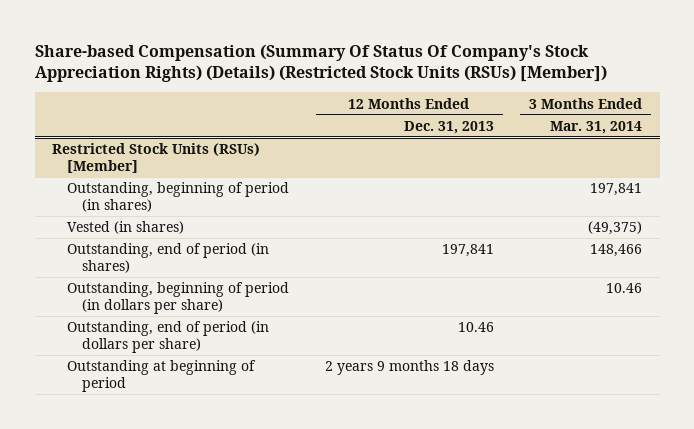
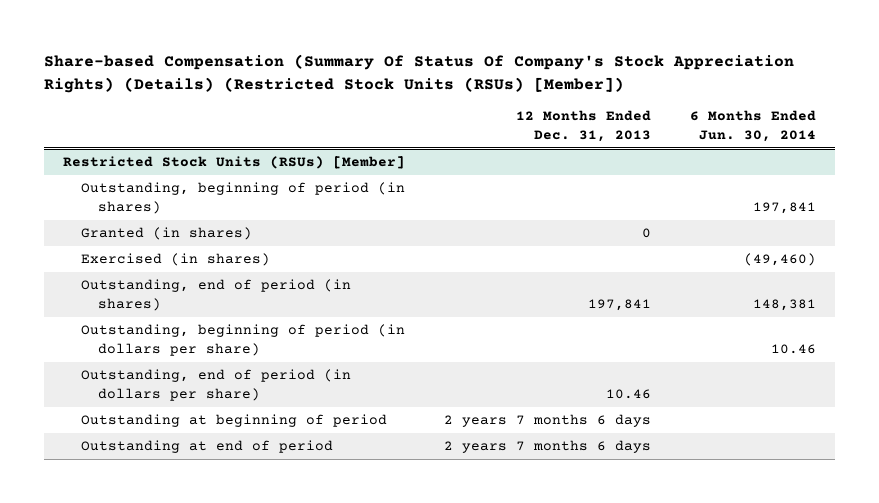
- | 12 Months Ended Dec. 31, 2013 | 3 Months Ended Mar. 31, 2014
+ | 12 Months Ended Dec. 31, 2013 | 6 Months Ended Jun. 30, 2014
@ Restricted Stock Units (RSUs) [Member]
- Vested (in shares) | | (49,375)
+ Granted (in shares) | 0 |
+ Exercised (in shares) | | (49,460)
- Outstanding at beginning of period | 2 years 9 months 18 days |
+ Outstanding at beginning of period | 2 years 7 months 6 days |
+ Outstanding at end of period | 2 years 7 months 6 days |

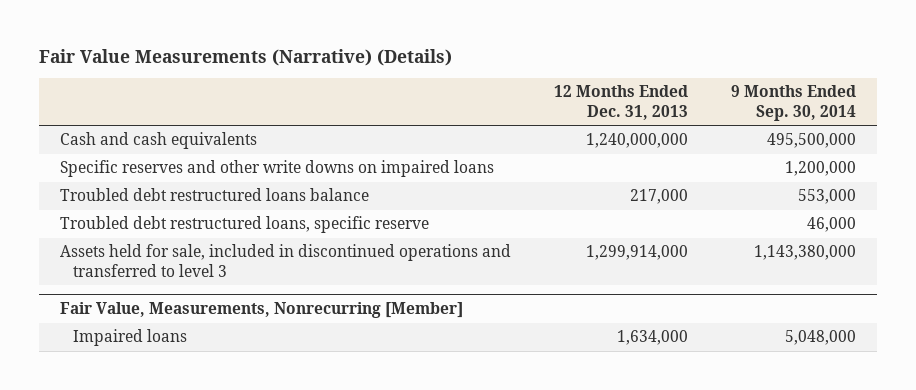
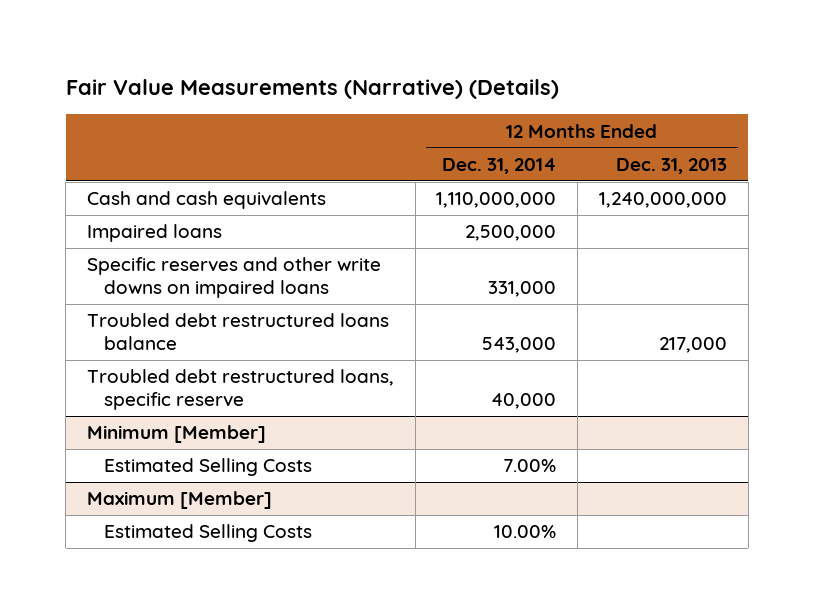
- | 12 Months Ended Dec. 31, 2013 | 9 Months Ended Sep. 30, 2014
+ | 12 Months Ended Dec. 31, 2014 | 12 Months Ended Dec. 31, 2013
+ Impaired loans | 2,500,000 |
- Assets held for sale, included in discontinued operations and transferred to level 3 | 1,299,914,000 | 1,143,380,000
- Fair Value, Measurements, Nonrecurring [Member]
- Impaired loans | 1,634,000 | 5,048,000
+ Minimum [Member]
+ Estimated Selling Costs | 7.00% |
+ Maximum [Member]
+ Estimated Selling Costs | 10.00% |

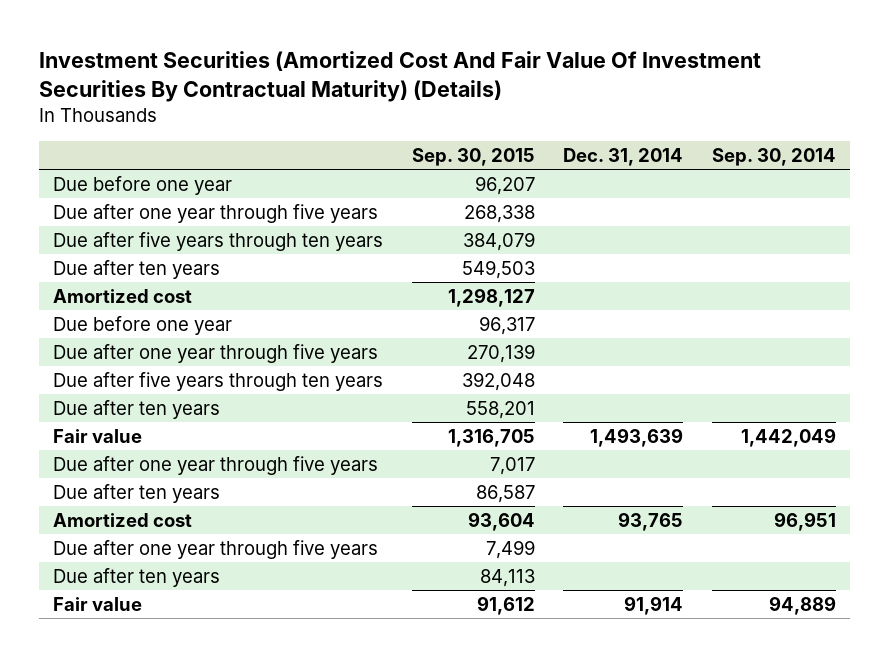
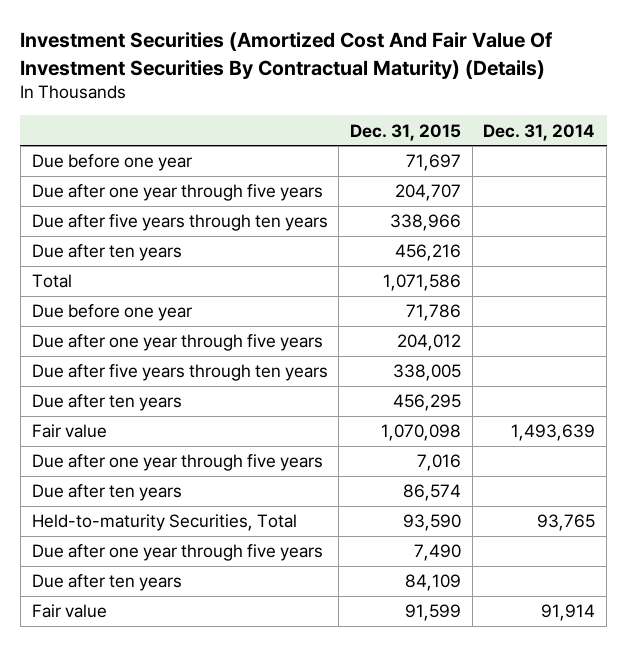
- | Sep. 30, 2015 | Dec. 31, 2014 | Sep. 30, 2014
+ | Dec. 31, 2015 | Dec. 31, 2014
- Amortized cost | 1,298,127 | |
+ Total | 1,071,586 |
- Amortized cost | 93,604 | 93,765 | 96,951
+ Held-to-maturity Securities, Total | 93,590 | 93,765

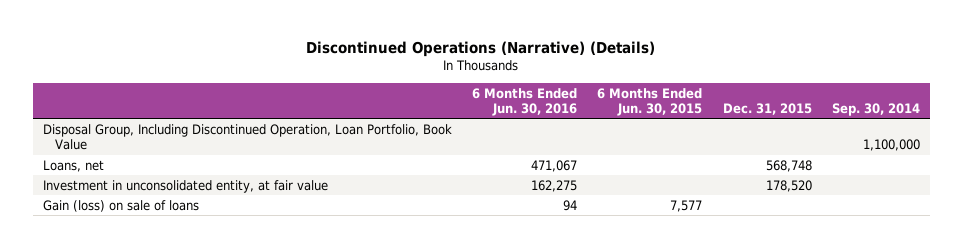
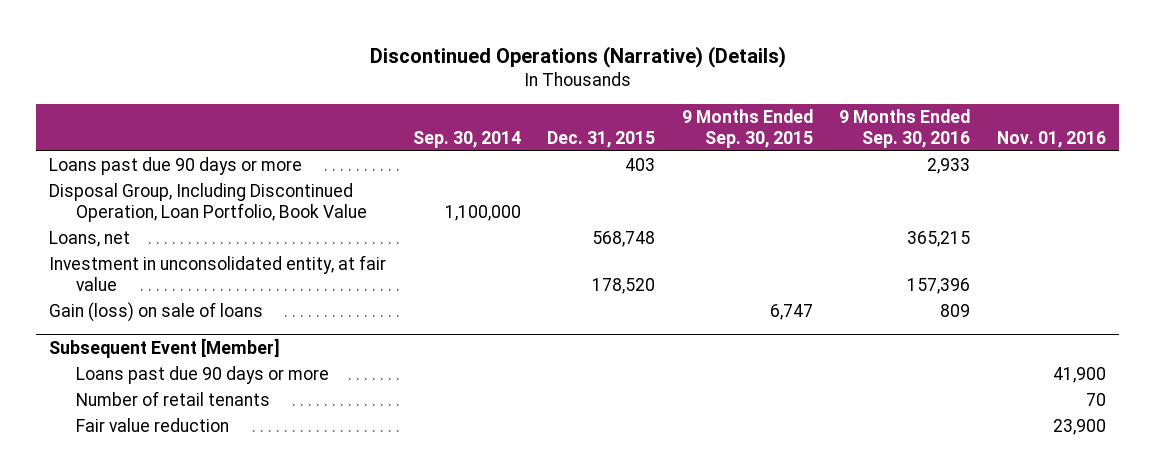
- | 6 Months Ended Jun. 30, 2016 | 6 Months Ended Jun. 30, 2015 | Dec. 31, 2015 | Sep. 30, 2014
+ | Sep. 30, 2014 | Dec. 31, 2015 | 9 Months Ended Sep. 30, 2015 | 9 Months Ended Sep. 30, 2016 | Nov. 01, 2016
+ Loans past due 90 days or more | | 403 | | 2,933 |
+ Subsequent Event [Member]
+ Loans past due 90 days or more | | | | | 41,900
+ Number of retail tenants | | | | | 70
+ Fair value reduction | | | | | 23,900

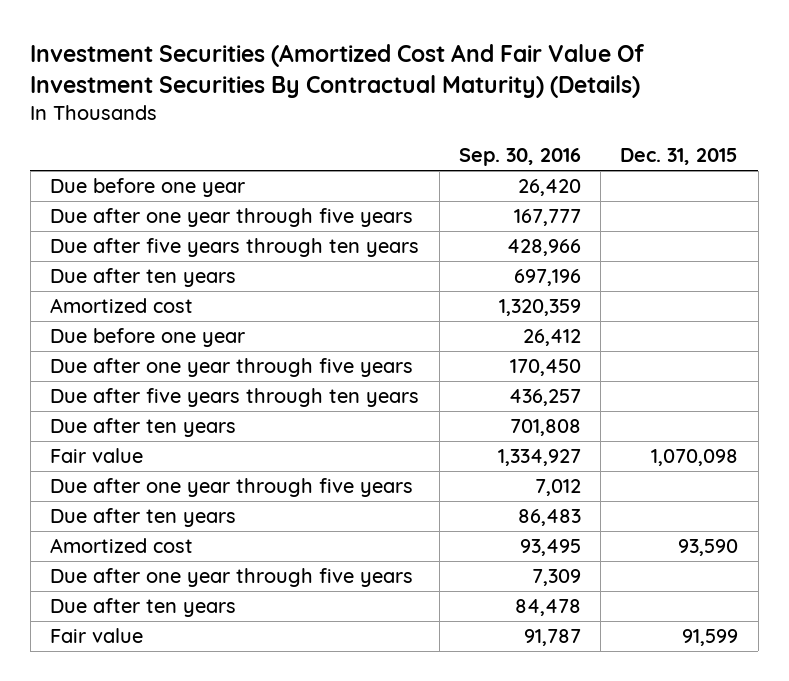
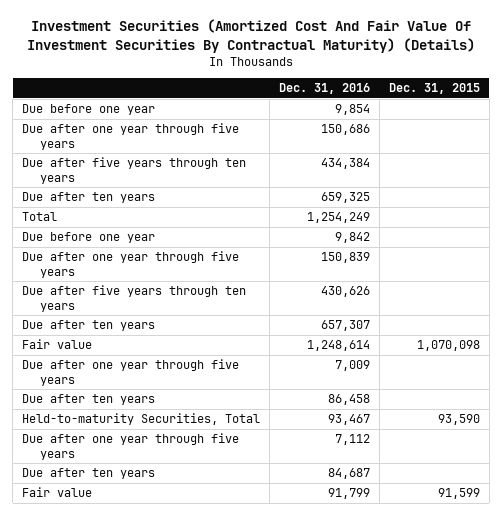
- | Sep. 30, 2016 | Dec. 31, 2015
+ | Dec. 31, 2016 | Dec. 31, 2015
- Amortized cost | 1,320,359 |
+ Total | 1,254,249 |
- Amortized cost | 93,495 | 93,590
+ Held-to-maturity Securities, Total | 93,467 | 93,590

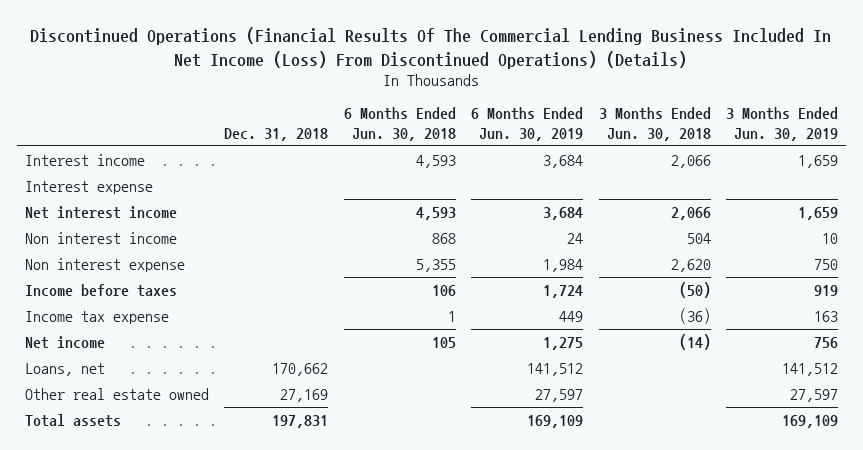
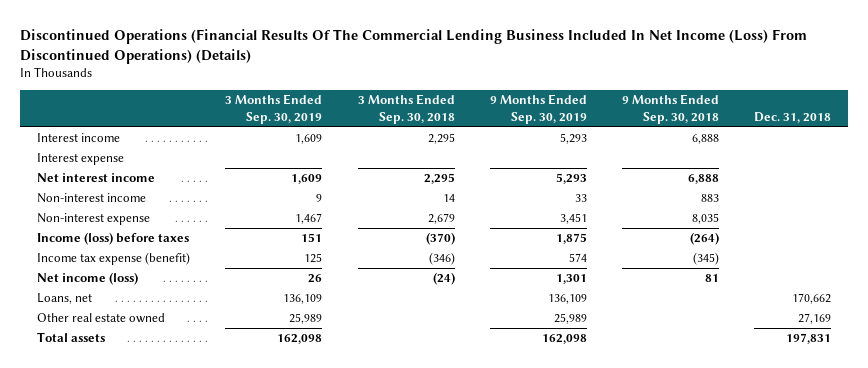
- | Dec. 31, 2018 | 6 Months Ended Jun. 30, 2018 | 6 Months Ended Jun. 30, 2019 | 3 Months Ended Jun. 30, 2018 | 3 Months Ended Jun. 30, 2019
+ | 3 Months Ended Sep. 30, 2019 | 3 Months Ended Sep. 30, 2018 | 9 Months Ended Sep. 30, 2019 | 9 Months Ended Sep. 30, 2018 | Dec. 31, 2018
- Non interest income | | 868 | 24 | 504 | 10
- Non interest expense | | 5,355 | 1,984 | 2,620 | 750
- Income before taxes | | 106 | 1,724 | (50) | 919
- Income tax expense | | 1 | 449 | (36) | 163
- Net income | | 105 | 1,275 | (14) | 756
+ Non-interest income | 9 | 14 | 33 | 883 |
+ Non-interest expense | 1,467 | 2,679 | 3,451 | 8,035 |
+ Income (loss) before taxes | 151 | (370) | 1,875 | (264) |
+ Income tax expense (benefit) | 125 | (346) | 574 | (345) |
+ Net income (loss) | 26 | (24) | 1,301 | 81 |

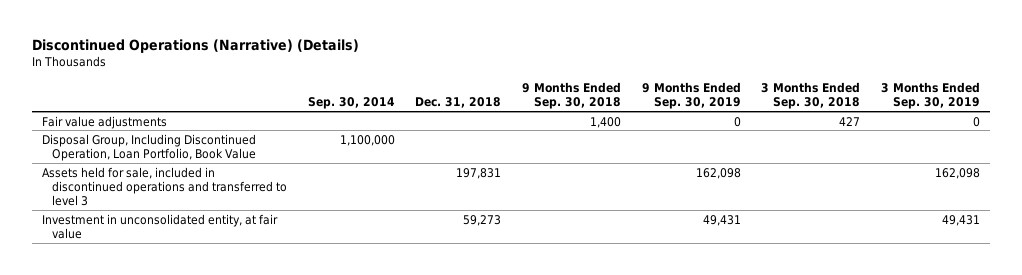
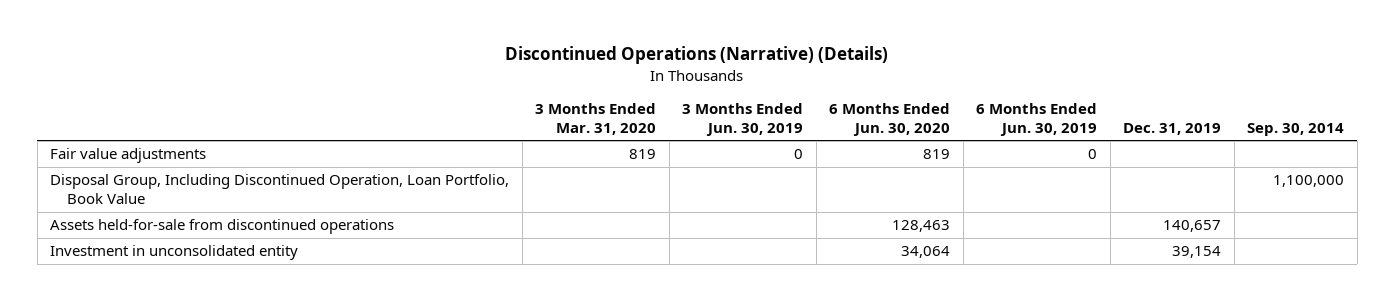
- | Sep. 30, 2014 | Dec. 31, 2018 | 9 Months Ended Sep. 30, 2018 | 9 Months Ended Sep. 30, 2019 | 3 Months Ended Sep. 30, 2018 | 3 Months Ended Sep. 30, 2019
+ | 3 Months Ended Mar. 31, 2020 | 3 Months Ended Jun. 30, 2019 | 6 Months Ended Jun. 30, 2020 | 6 Months Ended Jun. 30, 2019 | Dec. 31, 2019 | Sep. 30, 2014
- Assets held for sale, included in discontinued operations and transferred to level 3 | | 197,831 | | 162,098 | | 162,098
- Investment in unconsolidated entity, at fair value | | 59,273 | | 49,431 | | 49,431
+ Assets held-for-sale from discontinued operations | | | 128,463 | | 140,657 |
+ Investment in unconsolidated entity | | | 34,064 | | 39,154 |

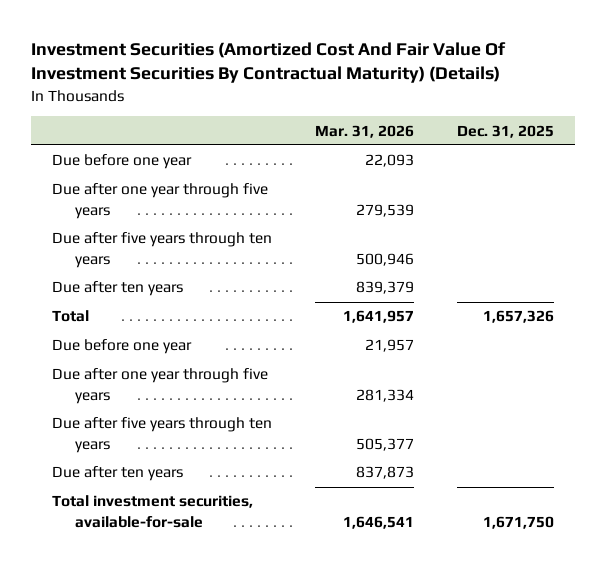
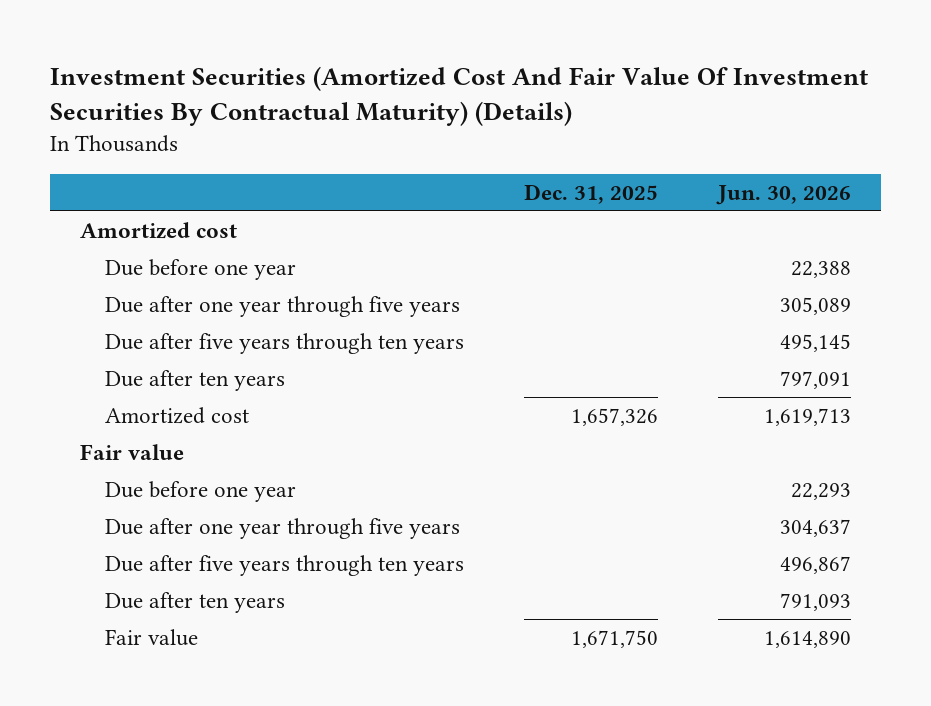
- | Mar. 31, 2026 | Dec. 31, 2025
+ | Dec. 31, 2025 | Jun. 30, 2026
+ Amortized cost
- Total | 1,641,957 | 1,657,326
+ Amortized cost | 1,657,326 | 1,619,713
+ Fair value
- Total investment securities, available-for-sale | 1,646,541 | 1,671,750
+ Fair value | 1,671,750 | 1,614,890

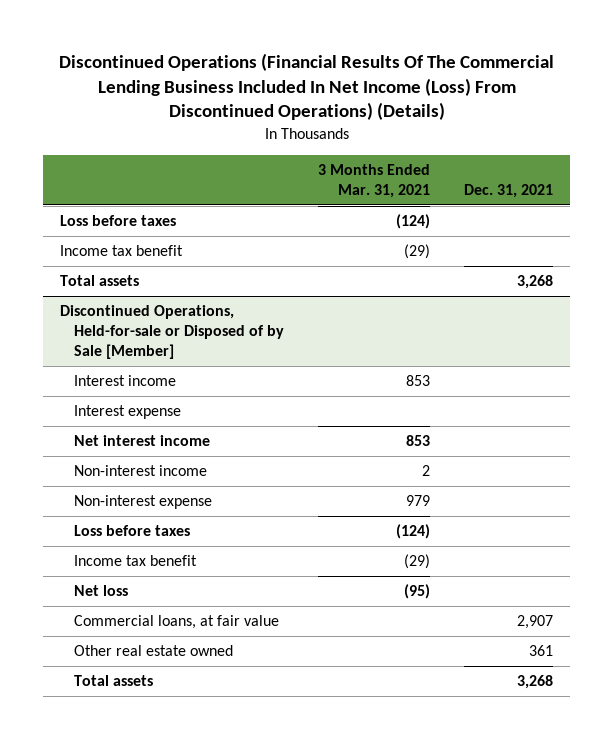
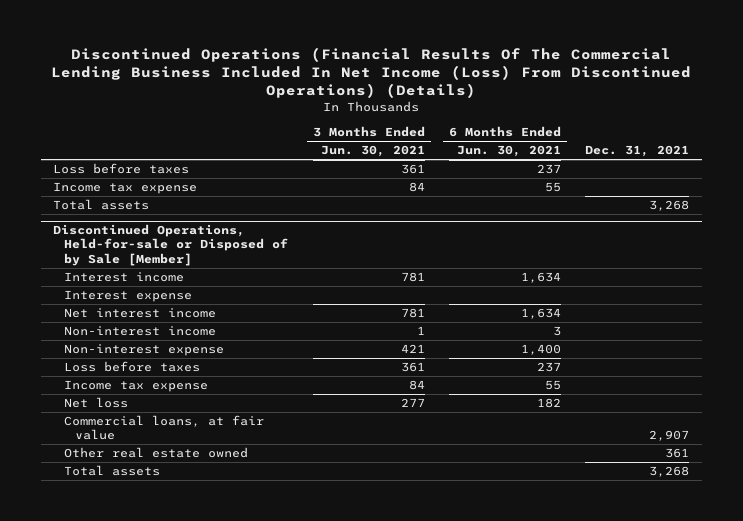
- | 3 Months Ended Mar. 31, 2021 | Dec. 31, 2021
+ | 3 Months Ended Jun. 30, 2021 | 6 Months Ended Jun. 30, 2021 | Dec. 31, 2021
- Income tax benefit | (29) |
+ Income tax expense | 84 | 55 |
@ Discontinued Operations, Held-for-sale or Disposed of by Sale [Member]
- Income tax benefit | (29) |
+ Income tax expense | 84 | 55 |

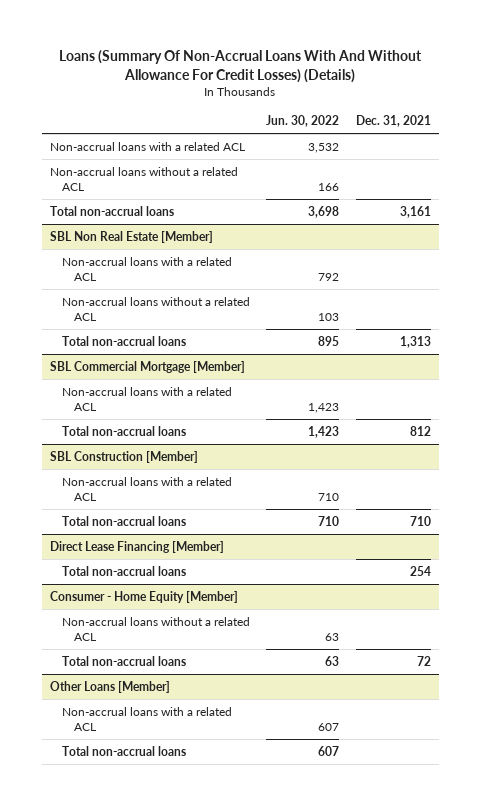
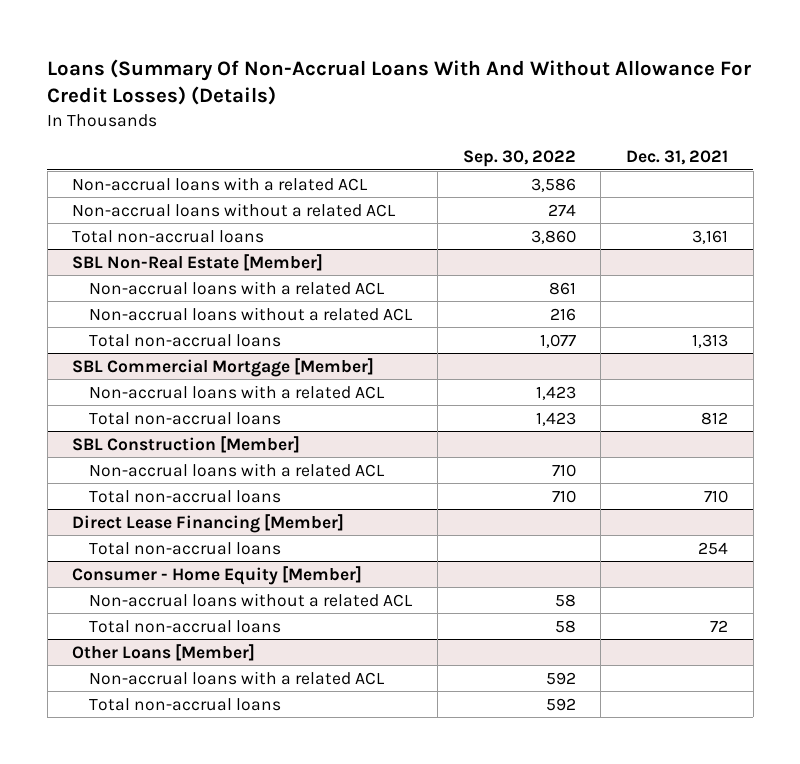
- | Jun. 30, 2022 | Dec. 31, 2021
+ | Sep. 30, 2022 | Dec. 31, 2021
- SBL Non Real Estate [Member]
+ SBL Non-Real Estate [Member]

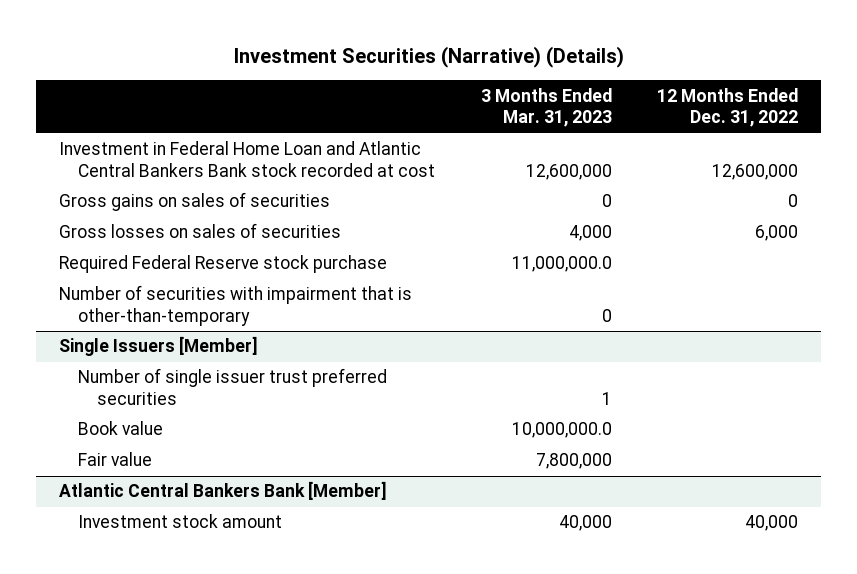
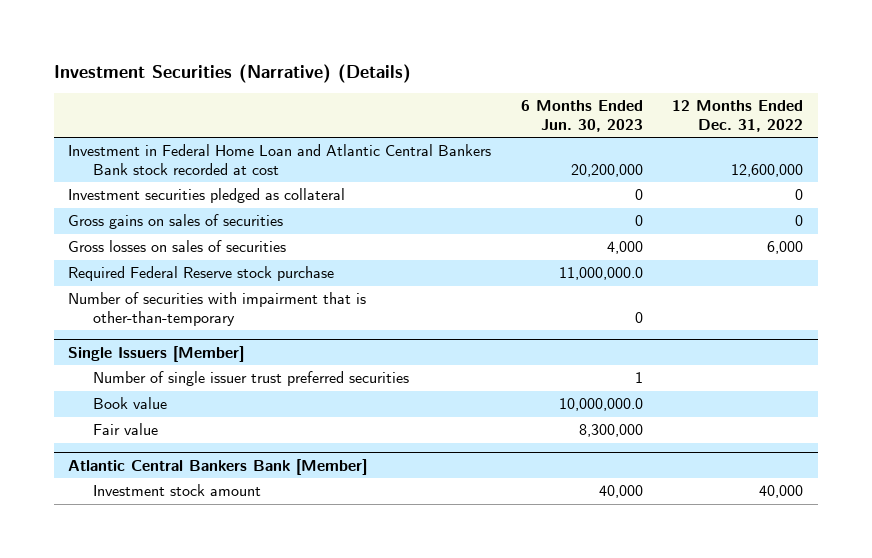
- | 3 Months Ended Mar. 31, 2023 | 12 Months Ended Dec. 31, 2022
+ | 6 Months Ended Jun. 30, 2023 | 12 Months Ended Dec. 31, 2022
+ Investment securities pledged as collateral | 0 | 0

